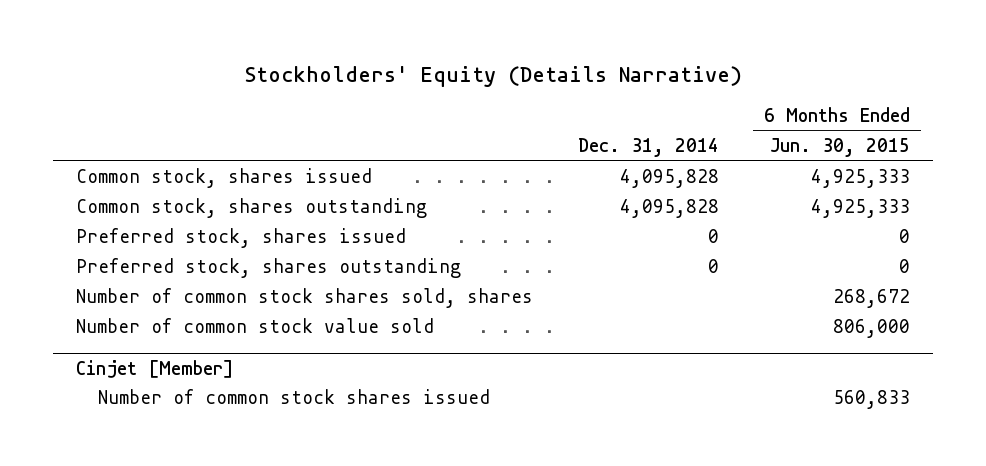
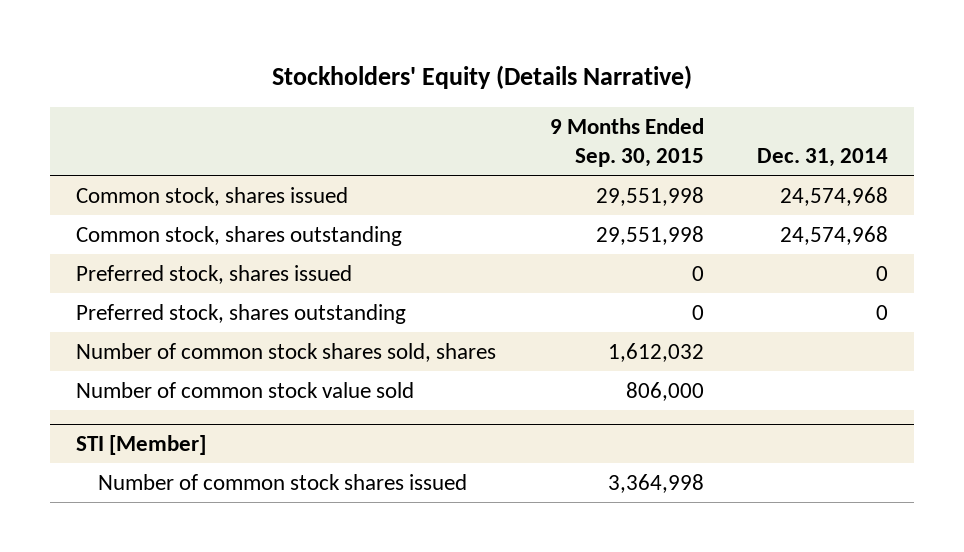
- | Dec. 31, 2014 | 6 Months Ended Jun. 30, 2015
+ | 9 Months Ended Sep. 30, 2015 | Dec. 31, 2014
- Common stock, shares issued | 4,095,828 | 4,925,333
- Common stock, shares outstanding | 4,095,828 | 4,925,333
+ Common stock, shares issued | 29,551,998 | 24,574,968
+ Common stock, shares outstanding | 29,551,998 | 24,574,968
- Cinjet [Member]
- Number of common stock shares issued | | 560,833
+ STI [Member]
+ Number of common stock shares issued | 3,364,998 |

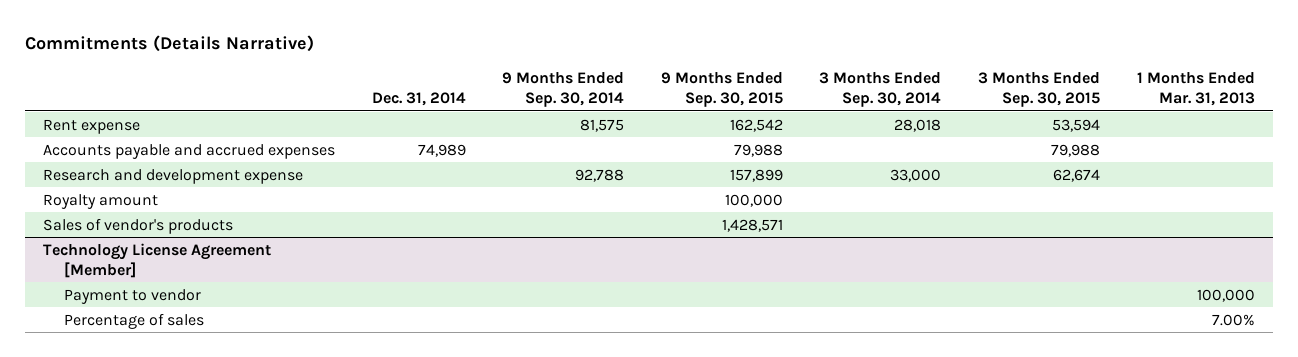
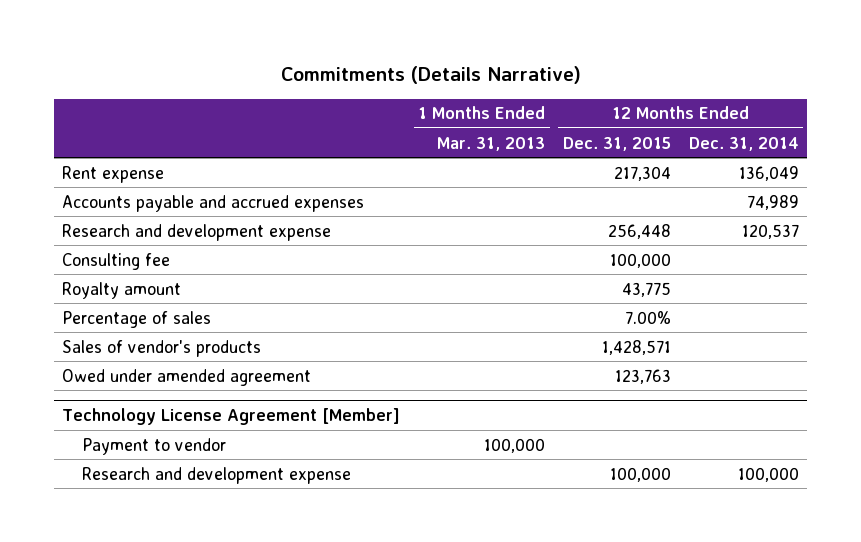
- | Dec. 31, 2014 | 9 Months Ended Sep. 30, 2014 | 9 Months Ended Sep. 30, 2015 | 3 Months Ended Sep. 30, 2014 | 3 Months Ended Sep. 30, 2015 | 1 Months Ended Mar. 31, 2013
+ | 1 Months Ended Mar. 31, 2013 | 12 Months Ended Dec. 31, 2015 | 12 Months Ended Dec. 31, 2014
+ Consulting fee | | 100,000 |
+ Percentage of sales | | 7.00% |
+ Owed under amended agreement | | 123,763 |
@ Technology License Agreement [Member]
- Percentage of sales | | | | | | 7.00%
+ Research and development expense | | 100,000 | 100,000

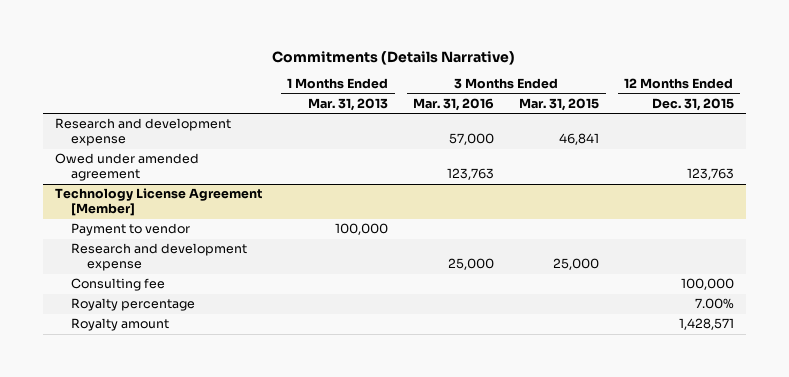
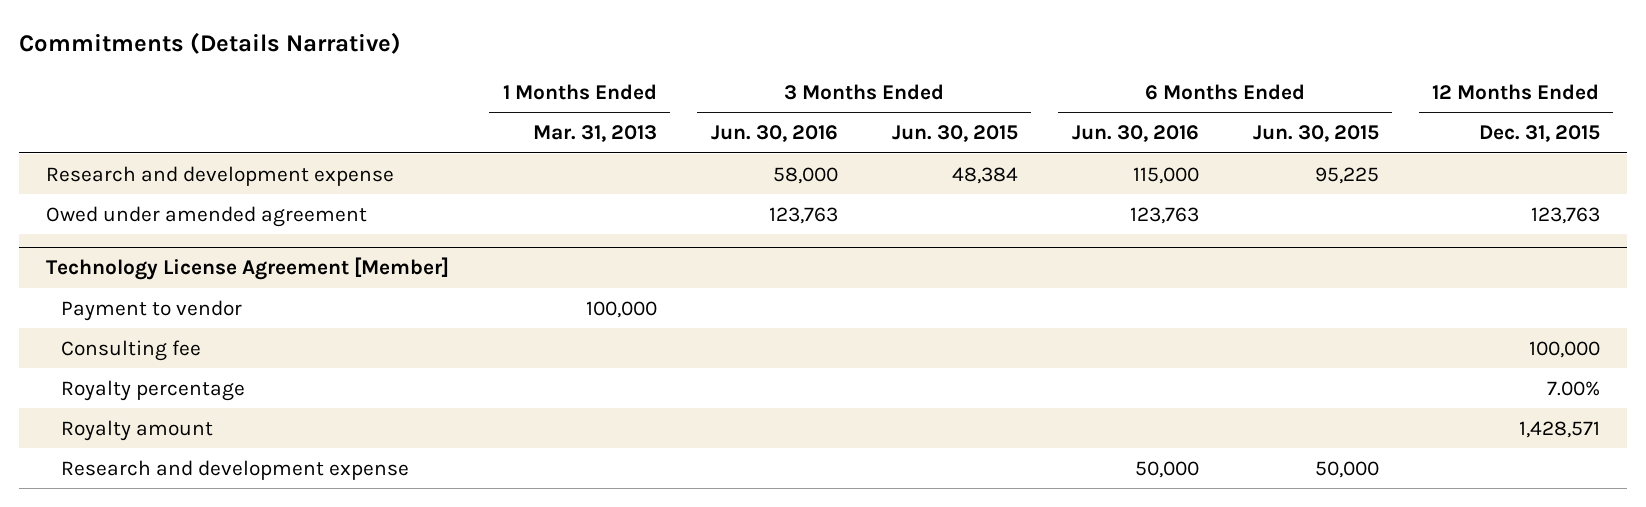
- | 1 Months Ended Mar. 31, 2013 | 3 Months Ended Mar. 31, 2016 | 3 Months Ended Mar. 31, 2015 | 12 Months Ended Dec. 31, 2015
+ | 1 Months Ended Mar. 31, 2013 | 3 Months Ended Jun. 30, 2016 | 3 Months Ended Jun. 30, 2015 | 6 Months Ended Jun. 30, 2016 | 6 Months Ended Jun. 30, 2015 | 12 Months Ended Dec. 31, 2015
@ Technology License Agreement [Member]
moved down: Research and development expense | | | | 50,000 | 50,000 |

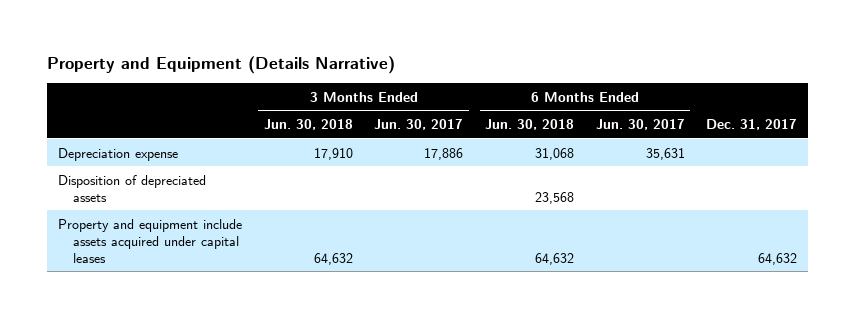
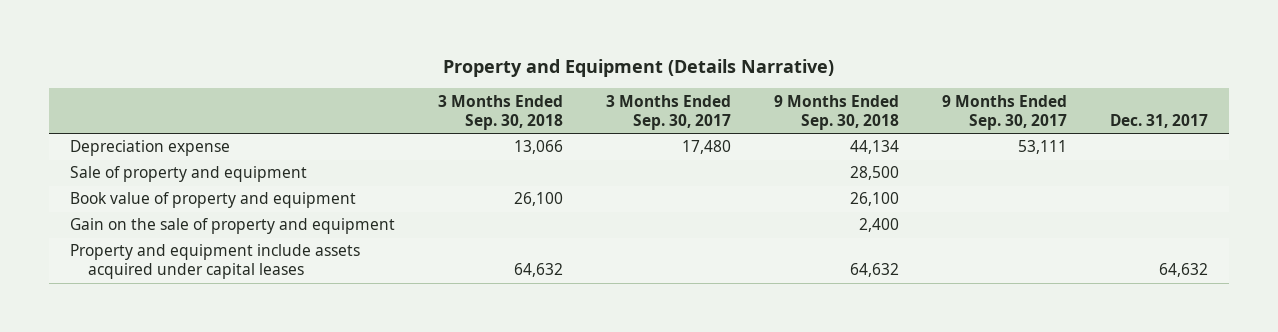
- | 3 Months Ended Jun. 30, 2018 | 3 Months Ended Jun. 30, 2017 | 6 Months Ended Jun. 30, 2018 | 6 Months Ended Jun. 30, 2017 | Dec. 31, 2017
+ | 3 Months Ended Sep. 30, 2018 | 3 Months Ended Sep. 30, 2017 | 9 Months Ended Sep. 30, 2018 | 9 Months Ended Sep. 30, 2017 | Dec. 31, 2017
- Disposition of depreciated assets | | | 23,568 | |
+ Sale of property and equipment | | | 28,500 | |
+ Book value of property and equipment | 26,100 | | 26,100 | |
+ Gain on the sale of property and equipment | | | 2,400 | |

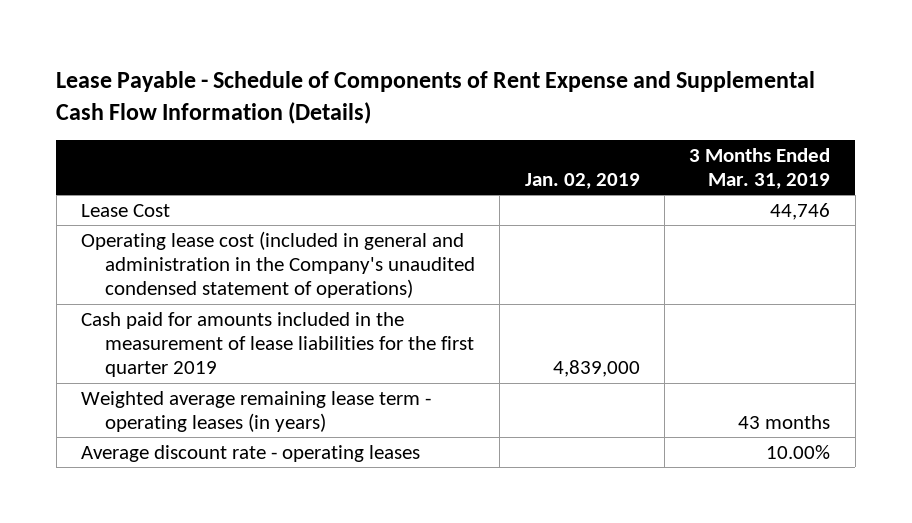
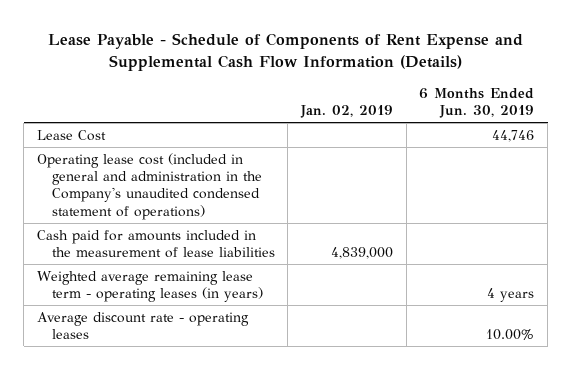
- | Jan. 02, 2019 | 3 Months Ended Mar. 31, 2019
+ | Jan. 02, 2019 | 6 Months Ended Jun. 30, 2019
- Cash paid for amounts included in the measurement of lease liabilities for the first quarter 2019 | 4,839,000 |
+ Cash paid for amounts included in the measurement of lease liabilities | 4,839,000 |

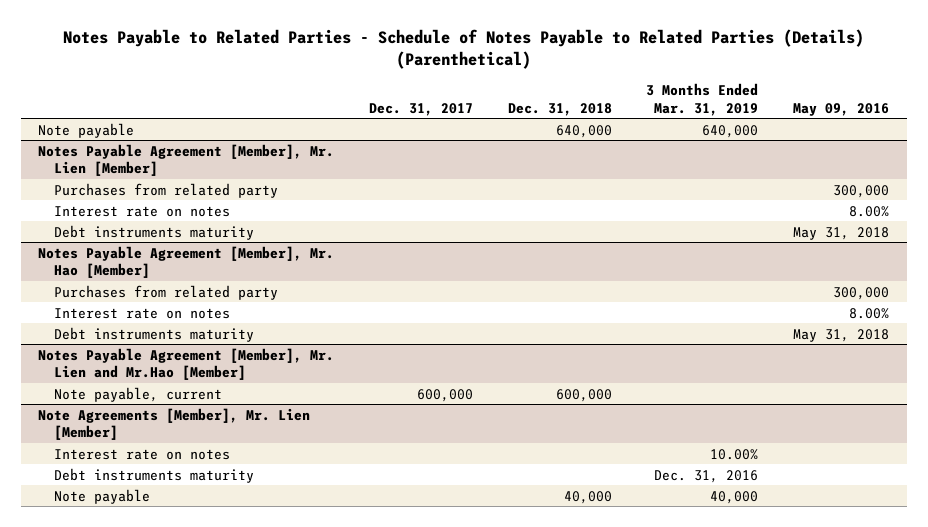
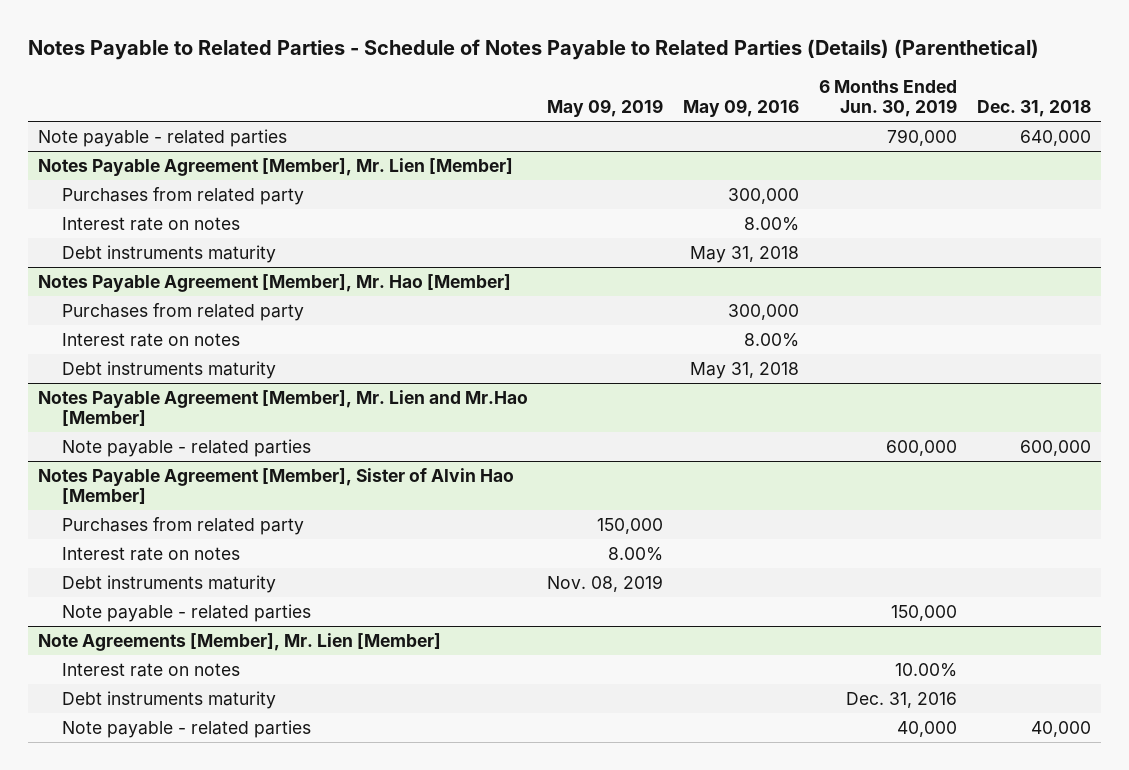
- | Dec. 31, 2017 | Dec. 31, 2018 | 3 Months Ended Mar. 31, 2019 | May 09, 2016
+ | May 09, 2019 | May 09, 2016 | 6 Months Ended Jun. 30, 2019 | Dec. 31, 2018
- Note payable | | 640,000 | 640,000 |
+ Note payable - related parties | | | 790,000 | 640,000
@ Notes Payable Agreement [Member], Mr. Lien and Mr.Hao [Member]
- Note payable, current | 600,000 | 600,000 | |
+ Note payable - related parties | | | 600,000 | 600,000
+ Notes Payable Agreement [Member], Sister of Alvin Hao [Member]
+ Purchases from related party | 150,000 | | |
+ Interest rate on notes | 8.00% | | |
+ Debt instruments maturity | Nov. 08, 2019 | | |
+ Note payable - related parties | | | 150,000 |
@ Note Agreements [Member], Mr. Lien [Member]
- Note payable | | 40,000 | 40,000 |
+ Note payable - related parties | | | 40,000 | 40,000

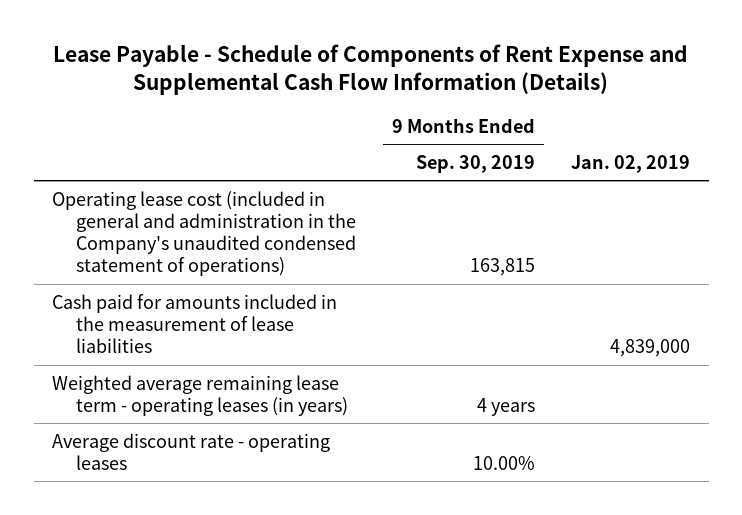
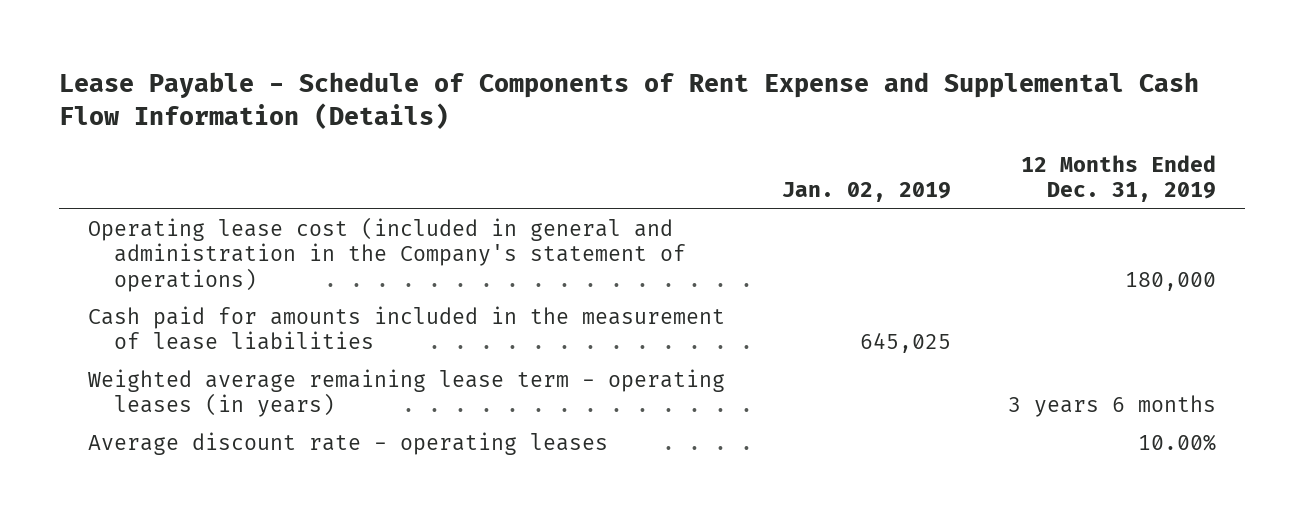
- | 9 Months Ended Sep. 30, 2019 | Jan. 02, 2019
+ | Jan. 02, 2019 | 12 Months Ended Dec. 31, 2019
- Operating lease cost (included in general and administration in the Company's unaudited condensed statement of operations) | 163,815 |
- Cash paid for amounts included in the measurement of lease liabilities | | 4,839,000
+ Operating lease cost (included in general and administration in the Company's statement of operations) | | 180,000
+ Cash paid for amounts included in the measurement of lease liabilities | 645,025 |

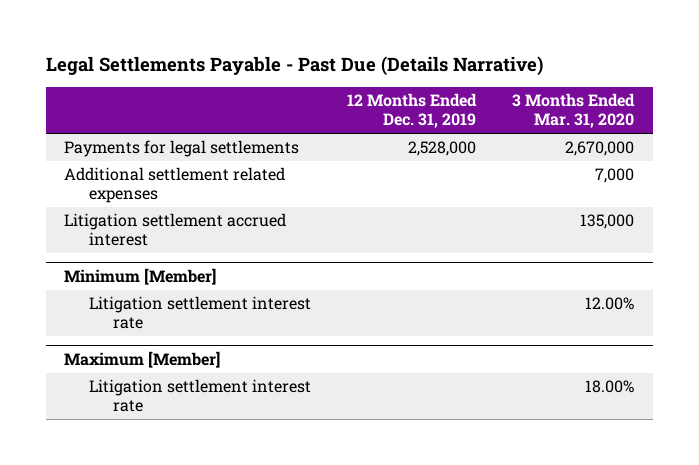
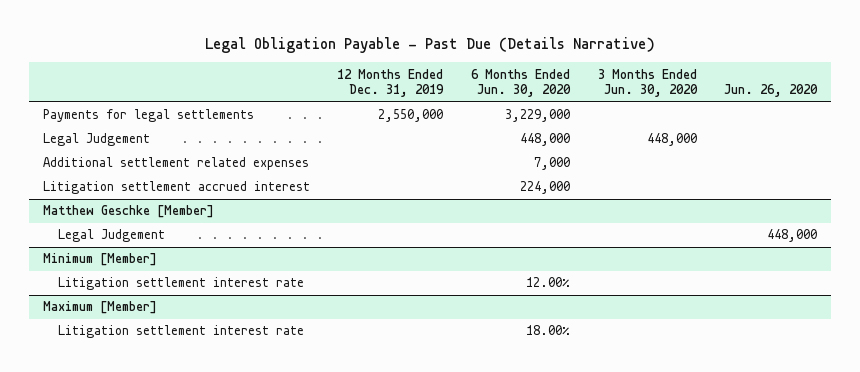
- Legal Settlements Payable - Past Due (Details Narrative)
+ Legal Obligation Payable - Past Due (Details Narrative)
- | 12 Months Ended Dec. 31, 2019 | 3 Months Ended Mar. 31, 2020
+ | 12 Months Ended Dec. 31, 2019 | 6 Months Ended Jun. 30, 2020 | 3 Months Ended Jun. 30, 2020 | Jun. 26, 2020
- Payments for legal settlements | 2,528,000 | 2,670,000
+ Payments for legal settlements | 2,550,000 | 3,229,000 | |
+ Legal Judgement | | 448,000 | 448,000 |
+ Matthew Geschke [Member]
+ Legal Judgement | | | | 448,000

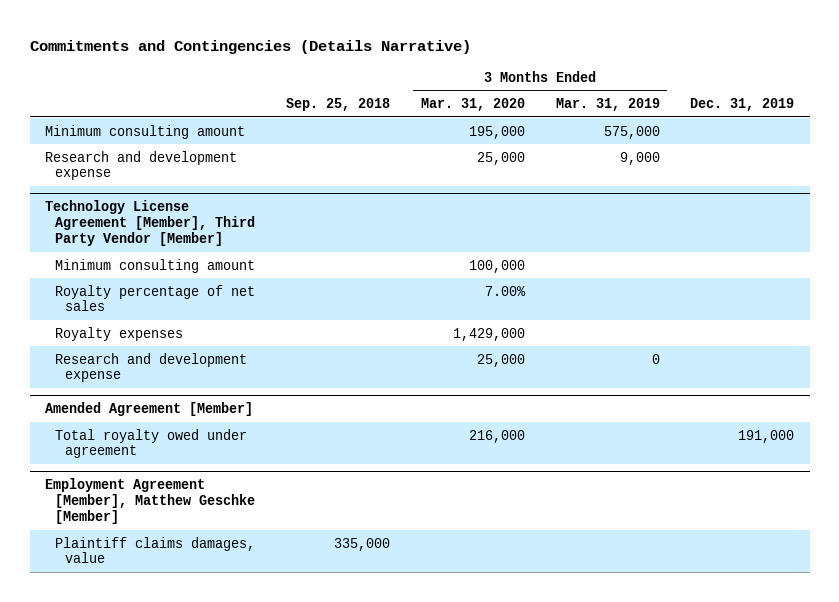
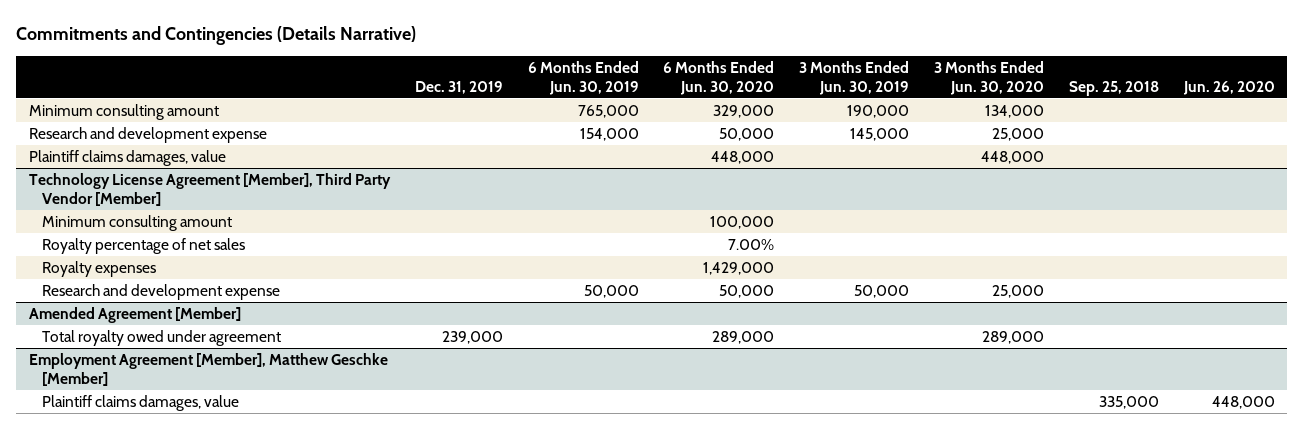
- | Sep. 25, 2018 | 3 Months Ended Mar. 31, 2020 | 3 Months Ended Mar. 31, 2019 | Dec. 31, 2019
+ | Dec. 31, 2019 | 6 Months Ended Jun. 30, 2019 | 6 Months Ended Jun. 30, 2020 | 3 Months Ended Jun. 30, 2019 | 3 Months Ended Jun. 30, 2020 | Sep. 25, 2018 | Jun. 26, 2020
+ Plaintiff claims damages, value | | | 448,000 | | 448,000 | |
@ Amended Agreement [Member]
- Total royalty owed under agreement | | 216,000 | | 191,000
+ Total royalty owed under agreement | 239,000 | | 289,000 | | 289,000 | |

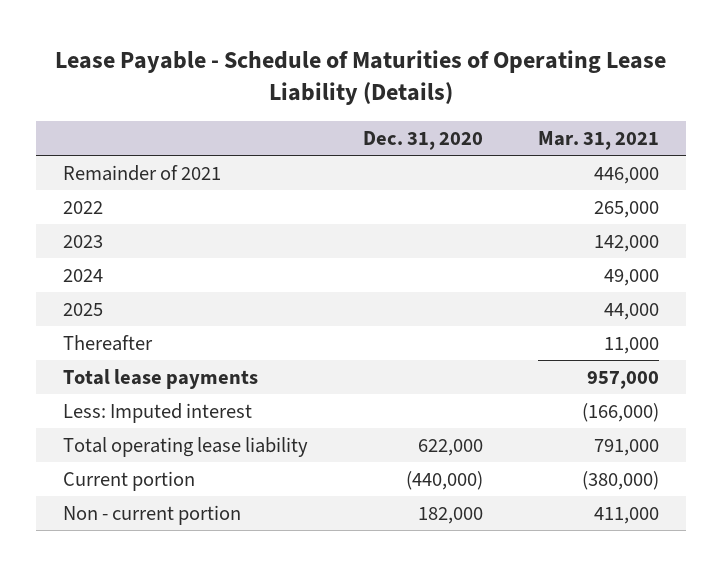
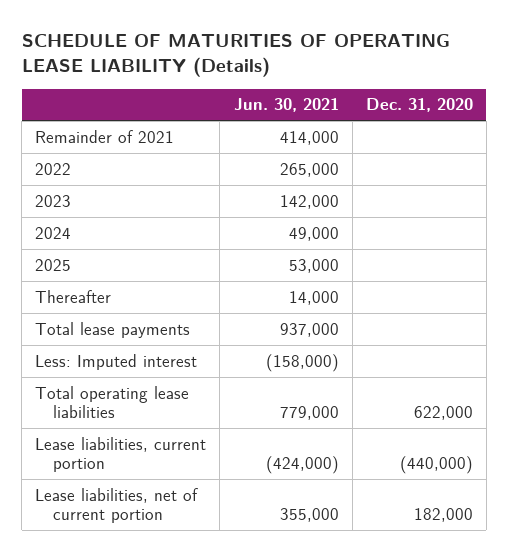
- Lease Payable - Schedule of Maturities of Operating Lease Liability (Details)
+ SCHEDULE OF MATURITIES OF OPERATING LEASE LIABILITY (Details)
- | Dec. 31, 2020 | Mar. 31, 2021
+ | Jun. 30, 2021 | Dec. 31, 2020
- Total operating lease liability | 622,000 | 791,000
- Current portion | (440,000) | (380,000)
- Non - current portion | 182,000 | 411,000
+ Total operating lease liabilities | 779,000 | 622,000
+ Lease liabilities, current portion | (424,000) | (440,000)
+ Lease liabilities, net of current portion | 355,000 | 182,000

